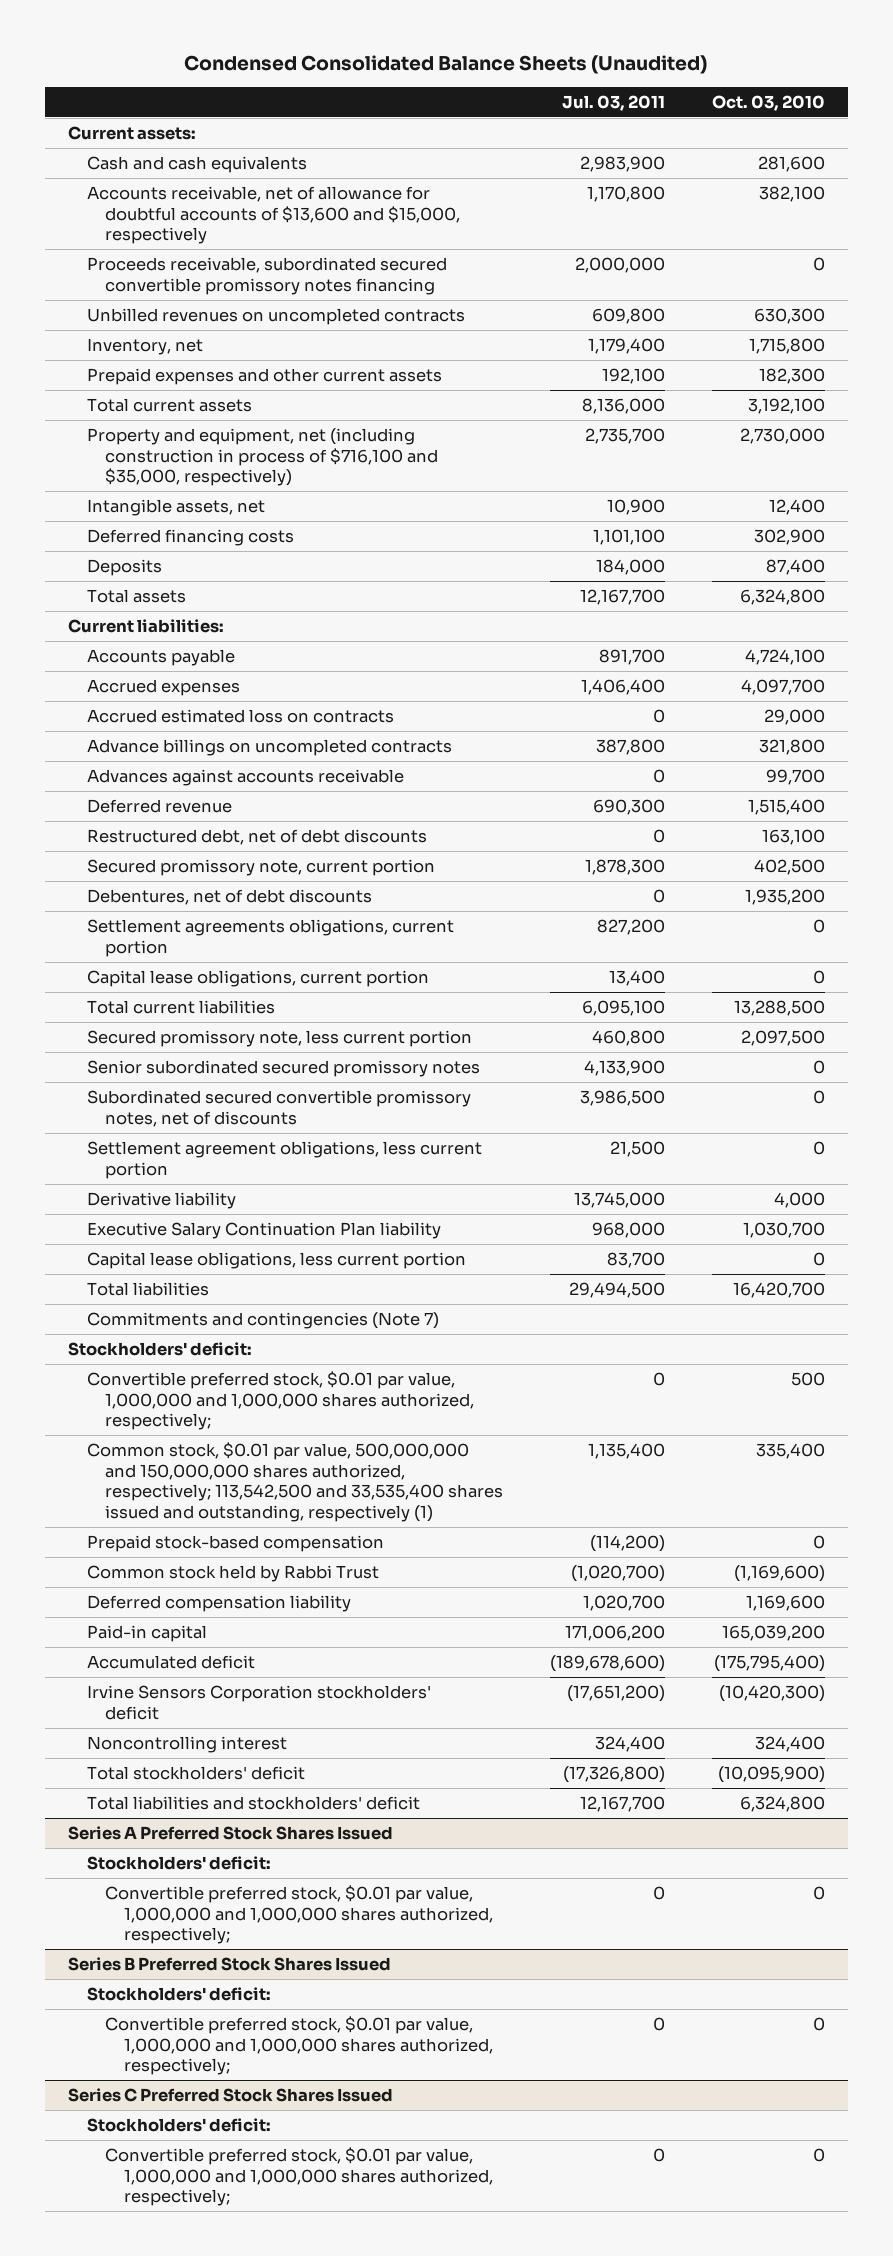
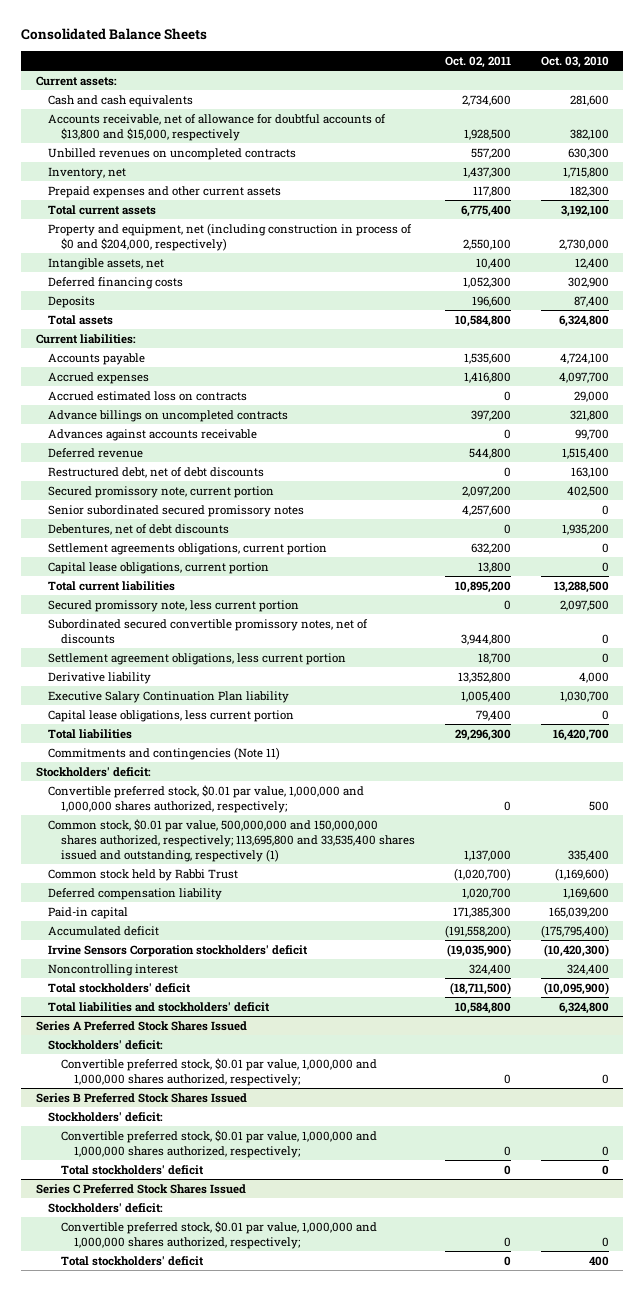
- Condensed Consolidated Balance Sheets (Unaudited)
+ Consolidated Balance Sheets
- | Jul. 03, 2011 | Oct. 03, 2010
+ | Oct. 02, 2011 | Oct. 03, 2010
- Accounts receivable, net of allowance for doubtful accounts of $13,600 and $15,000, respectively | 1,170,800 | 382,100
- Proceeds receivable, subordinated secured convertible promissory notes financing | 2,000,000 | 0
+ Accounts receivable, net of allowance for doubtful accounts of $13,800 and $15,000, respectively | 1,928,500 | 382,100
- Property and equipment, net (including construction in process of $716,100 and $35,000, respectively) | 2,735,700 | 2,730,000
+ Property and equipment, net (including construction in process of $0 and $204,000, respectively) | 2,550,100 | 2,730,000
moved up: Senior subordinated secured promissory notes | 4,257,600 | 0
- Commitments and contingencies (Note 7)
+ Commitments and contingencies (Note 11)
- Common stock, $0.01 par value, 500,000,000 and 150,000,000 shares authorized, respectively; 113,542,500 and 33,535,400 shares issued and outstanding, respectively (1) | 1,135,400 | 335,400
- Prepaid stock-based compensation | (114,200) | 0
+ Common stock, $0.01 par value, 500,000,000 and 150,000,000 shares authorized, respectively; 113,695,800 and 33,535,400 shares issued and outstanding, respectively (1) | 1,137,000 | 335,400
@ Series B Preferred Stock Shares Issued
+ Total stockholders' deficit | 0 | 0
@ Series C Preferred Stock Shares Issued
+ Total stockholders' deficit | 0 | 400

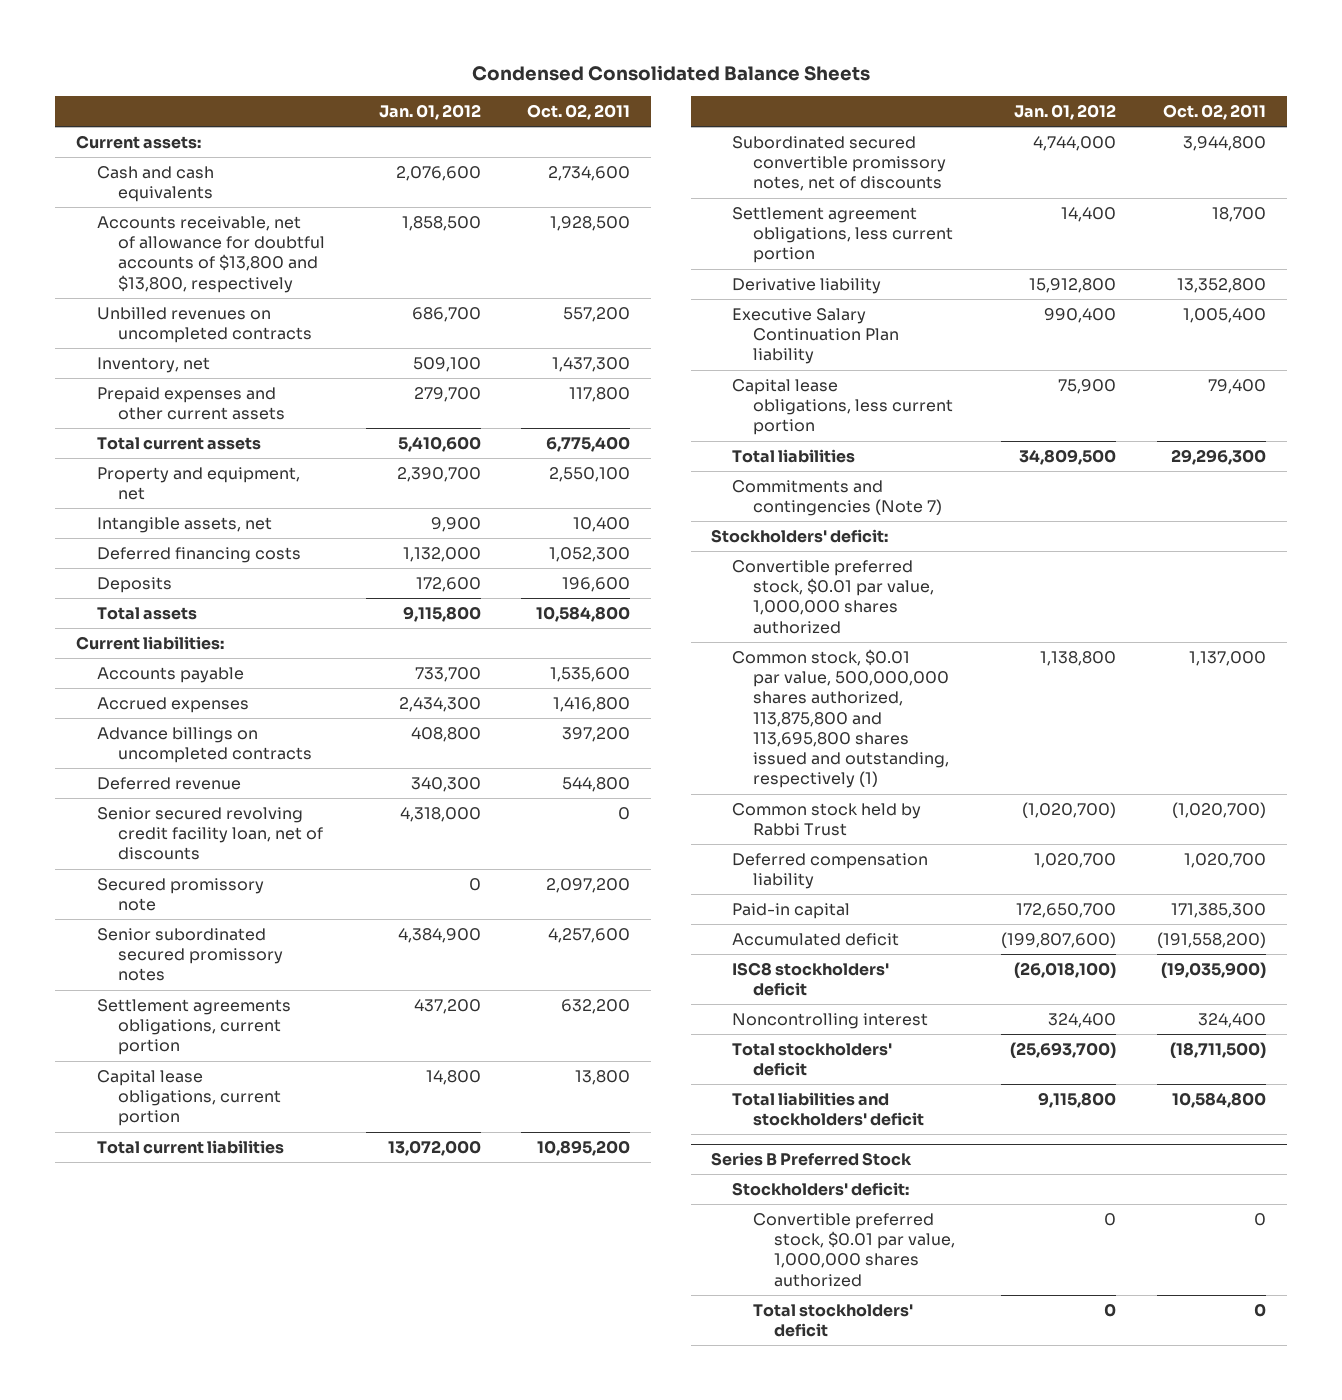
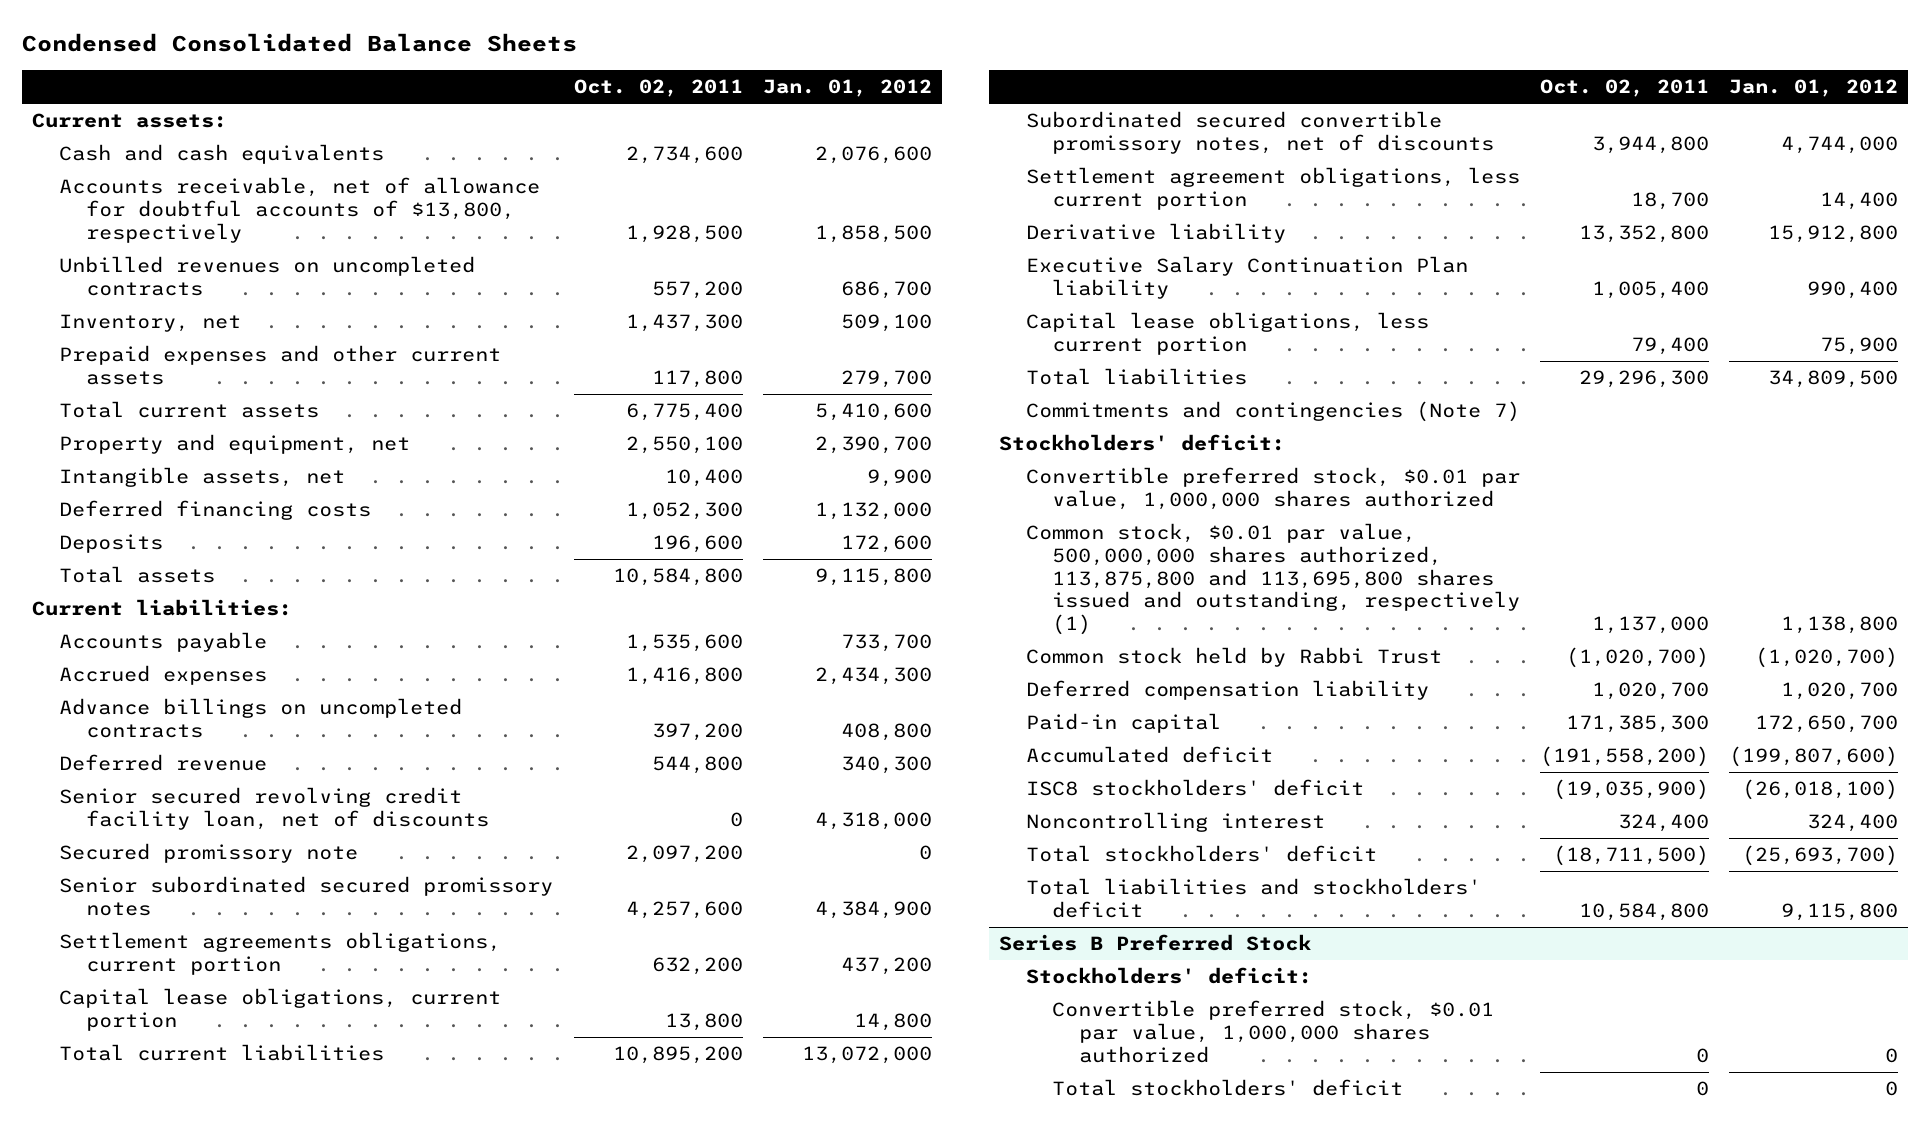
- | Jan. 01, 2012 | Oct. 02, 2011
+ | Oct. 02, 2011 | Jan. 01, 2012
- Accounts receivable, net of allowance for doubtful accounts of $13,800 and $13,800, respectively | 1,858,500 | 1,928,500
+ Accounts receivable, net of allowance for doubtful accounts of $13,800, respectively | 1,928,500 | 1,858,500

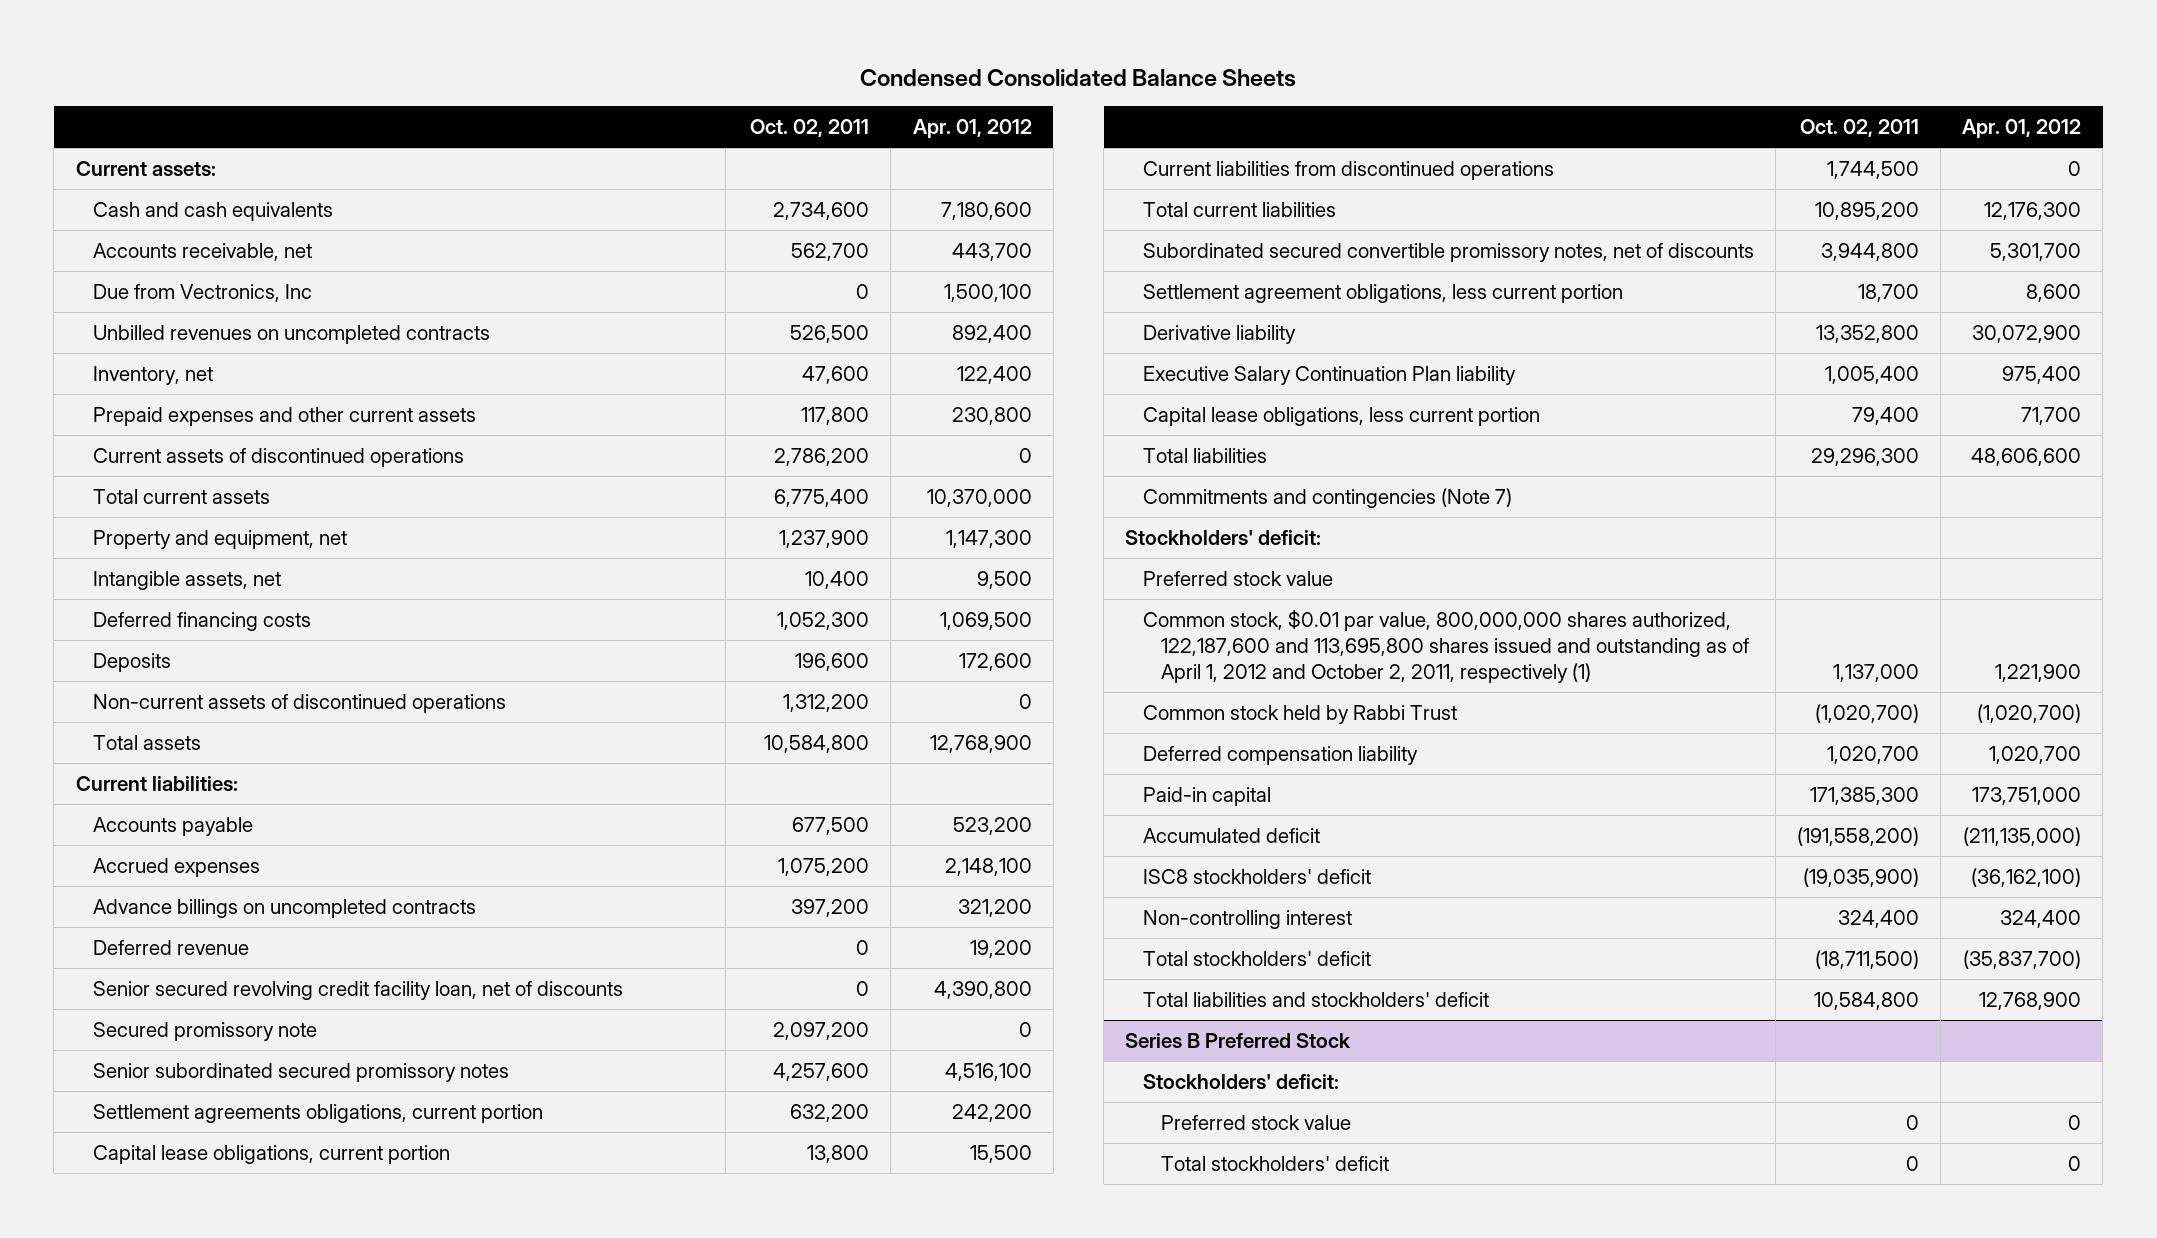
- | Oct. 02, 2011 | Jan. 01, 2012
+ | Oct. 02, 2011 | Apr. 01, 2012
- Accounts receivable, net of allowance for doubtful accounts of $13,800, respectively | 1,928,500 | 1,858,500
- Unbilled revenues on uncompleted contracts | 557,200 | 686,700
- Inventory, net | 1,437,300 | 509,100
+ Accounts receivable, net | 562,700 | 443,700
+ Due from Vectronics, Inc | 0 | 1,500,100
+ Unbilled revenues on uncompleted contracts | 526,500 | 892,400
+ Inventory, net | 47,600 | 122,400
+ Current assets of discontinued operations | 2,786,200 | 0
- Property and equipment, net | 2,550,100 | 2,390,700
+ Property and equipment, net | 1,237,900 | 1,147,300
+ Non-current assets of discontinued operations | 1,312,200 | 0
- Accounts payable | 1,535,600 | 733,700
- Accrued expenses | 1,416,800 | 2,434,300
+ Accounts payable | 677,500 | 523,200
+ Accrued expenses | 1,075,200 | 2,148,100
- Deferred revenue | 544,800 | 340,300
+ Deferred revenue | 0 | 19,200
+ Current liabilities from discontinued operations | 1,744,500 | 0
- Convertible preferred stock, $0.01 par value, 1,000,000 shares authorized
- Common stock, $0.01 par value, 500,000,000 shares authorized, 113,875,800 and 113,695,800 shares issued and outstanding, respectively (1) | 1,137,000 | 1,138,800
+ Preferred stock value
+ Common stock, $0.01 par value, 800,000,000 shares authorized, 122,187,600 and 113,695,800 shares issued and outstanding as of April 1, 2012 and October 2, 2011, respectively (1) | 1,137,000 | 1,221,900
- Noncontrolling interest | 324,400 | 324,400
+ Non-controlling interest | 324,400 | 324,400
@ Series B Preferred Stock
- Convertible preferred stock, $0.01 par value, 1,000,000 shares authorized | 0 | 0
+ Preferred stock value | 0 | 0

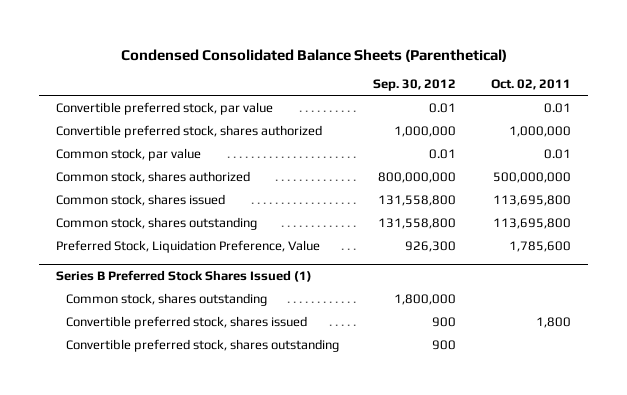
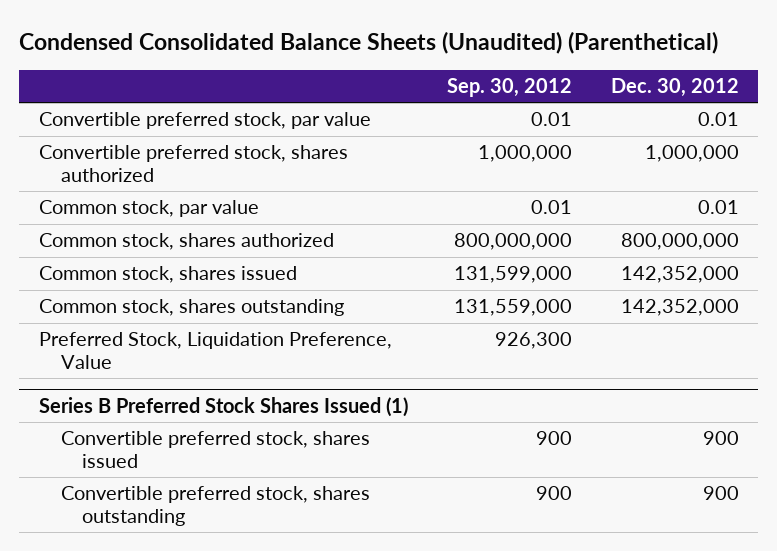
- Condensed Consolidated Balance Sheets (Parenthetical)
+ Condensed Consolidated Balance Sheets (Unaudited) (Parenthetical)
- | Sep. 30, 2012 | Oct. 02, 2011
+ | Sep. 30, 2012 | Dec. 30, 2012
- Common stock, shares issued | 131,558,800 | 113,695,800
- Common stock, shares outstanding | 131,558,800 | 113,695,800
+ Common stock, shares issued | 131,599,000 | 142,352,000
+ Common stock, shares outstanding | 131,559,000 | 142,352,000
@ Series B Preferred Stock Shares Issued (1)
- Common stock, shares outstanding | 1,800,000 |

